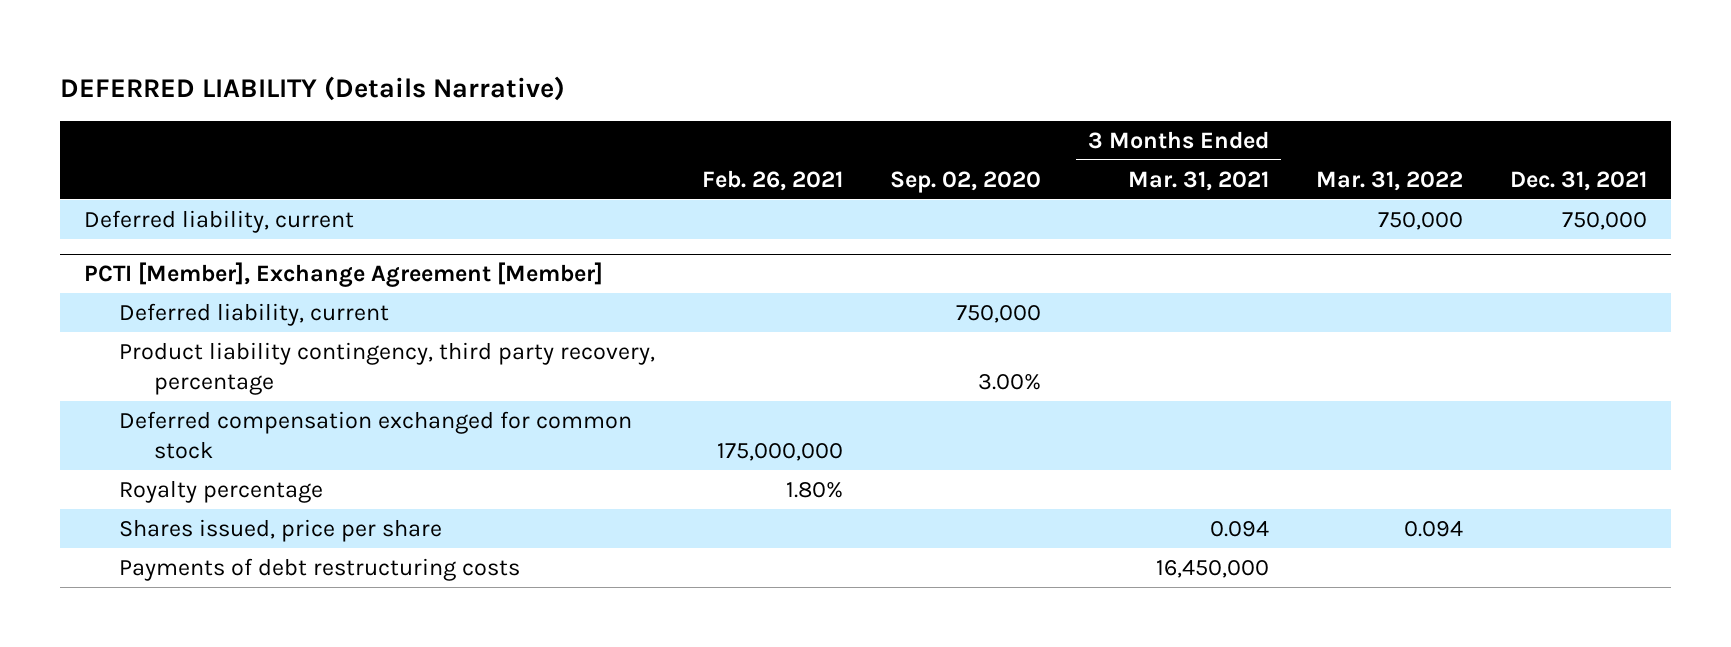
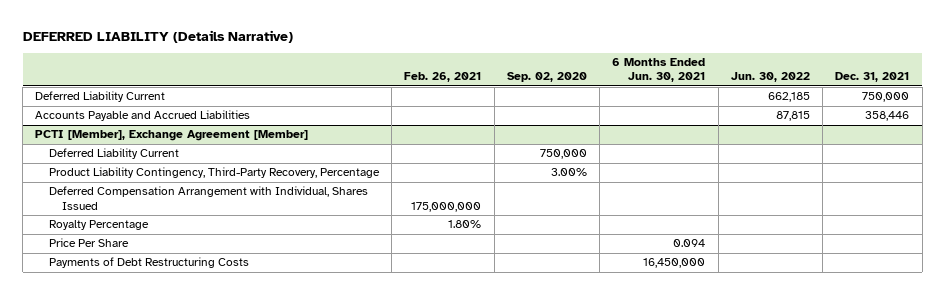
- | Feb. 26, 2021 | Sep. 02, 2020 | 3 Months Ended Mar. 31, 2021 | Mar. 31, 2022 | Dec. 31, 2021
+ | Feb. 26, 2021 | Sep. 02, 2020 | 6 Months Ended Jun. 30, 2021 | Jun. 30, 2022 | Dec. 31, 2021
- Deferred liability, current | | | | 750,000 | 750,000
+ Deferred Liability Current | | | | 662,185 | 750,000
+ Accounts Payable and Accrued Liabilities | | | | 87,815 | 358,446
@ PCTI [Member], Exchange Agreement [Member]
- Deferred liability, current | | 750,000 | | |
- Product liability contingency, third party recovery, percentage | | 3.00% | | |
- Deferred compensation exchanged for common stock | 175,000,000 | | | |
- Royalty percentage | 1.80% | | | |
- Shares issued, price per share | | | 0.094 | 0.094 |
- Payments of debt restructuring costs | | | 16,450,000 | |
+ Deferred Liability Current | | 750,000 | | |
+ Product Liability Contingency, Third-Party Recovery, Percentage | | 3.00% | | |
+ Deferred Compensation Arrangement with Individual, Shares Issued | 175,000,000 | | | |
+ Royalty Percentage | 1.80% | | | |
+ Price Per Share | | | 0.094 | |
+ Payments of Debt Restructuring Costs | | | 16,450,000 | |

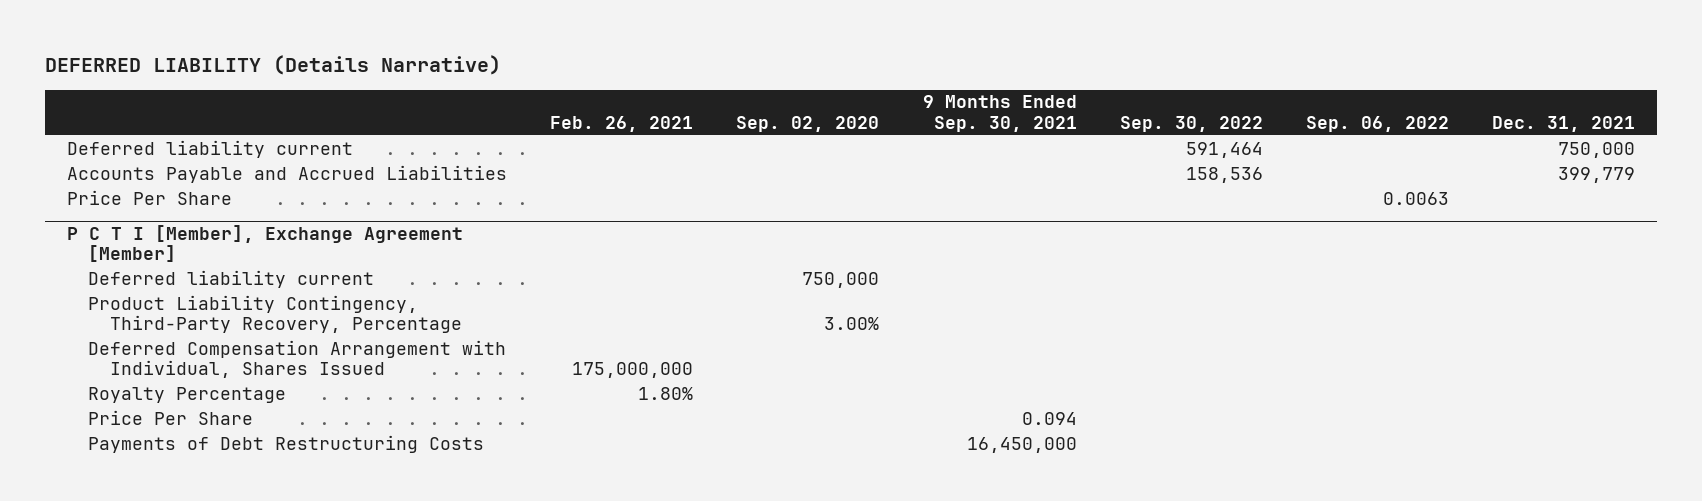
- | Feb. 26, 2021 | Sep. 02, 2020 | 6 Months Ended Jun. 30, 2021 | Jun. 30, 2022 | Dec. 31, 2021
+ | Feb. 26, 2021 | Sep. 02, 2020 | 9 Months Ended Sep. 30, 2021 | Sep. 30, 2022 | Sep. 06, 2022 | Dec. 31, 2021
- Deferred Liability Current | | | | 662,185 | 750,000
- Accounts Payable and Accrued Liabilities | | | | 87,815 | 358,446
- PCTI [Member], Exchange Agreement [Member]
- Deferred Liability Current | | 750,000 | | |
+ Deferred liability current | | | | 591,464 | | 750,000
+ Accounts Payable and Accrued Liabilities | | | | 158,536 | | 399,779
+ Price Per Share | | | | | 0.0063 |
+ P C T I [Member], Exchange Agreement [Member]
+ Deferred liability current | | 750,000 | | | |

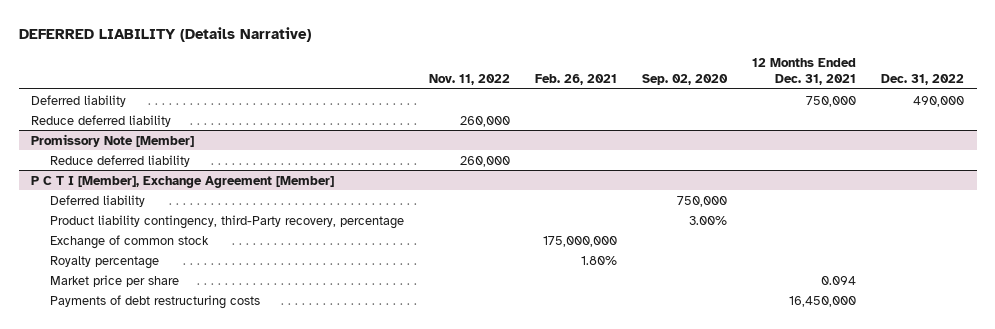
- | Feb. 26, 2021 | Sep. 02, 2020 | 9 Months Ended Sep. 30, 2021 | Sep. 30, 2022 | Sep. 06, 2022 | Dec. 31, 2021
+ | Nov. 11, 2022 | Feb. 26, 2021 | Sep. 02, 2020 | 12 Months Ended Dec. 31, 2021 | Dec. 31, 2022
- Deferred liability current | | | | 591,464 | | 750,000
- Accounts Payable and Accrued Liabilities | | | | 158,536 | | 399,779
- Price Per Share | | | | | 0.0063 |
+ Deferred liability | | | | 750,000 | 490,000
+ Reduce deferred liability | 260,000 | | | |
+ Promissory Note [Member]
+ Reduce deferred liability | 260,000 | | | |
@ P C T I [Member], Exchange Agreement [Member]
- Deferred liability current | | 750,000 | | | |
- Product Liability Contingency, Third-Party Recovery, Percentage | | 3.00% | | | |
- Deferred Compensation Arrangement with Individual, Shares Issued | 175,000,000 | | | | |
- Royalty Percentage | 1.80% | | | | |
- Price Per Share | | | 0.094 | | |
- Payments of Debt Restructuring Costs | | | 16,450,000 | | |
+ Deferred liability | | | 750,000 | |
+ Product liability contingency, third-Party recovery, percentage | | | 3.00% | |
+ Exchange of common stock | | 175,000,000 | | |
+ Royalty percentage | | 1.80% | | |
+ Market price per share | | | | 0.094 |
+ Payments of debt restructuring costs | | | | 16,450,000 |

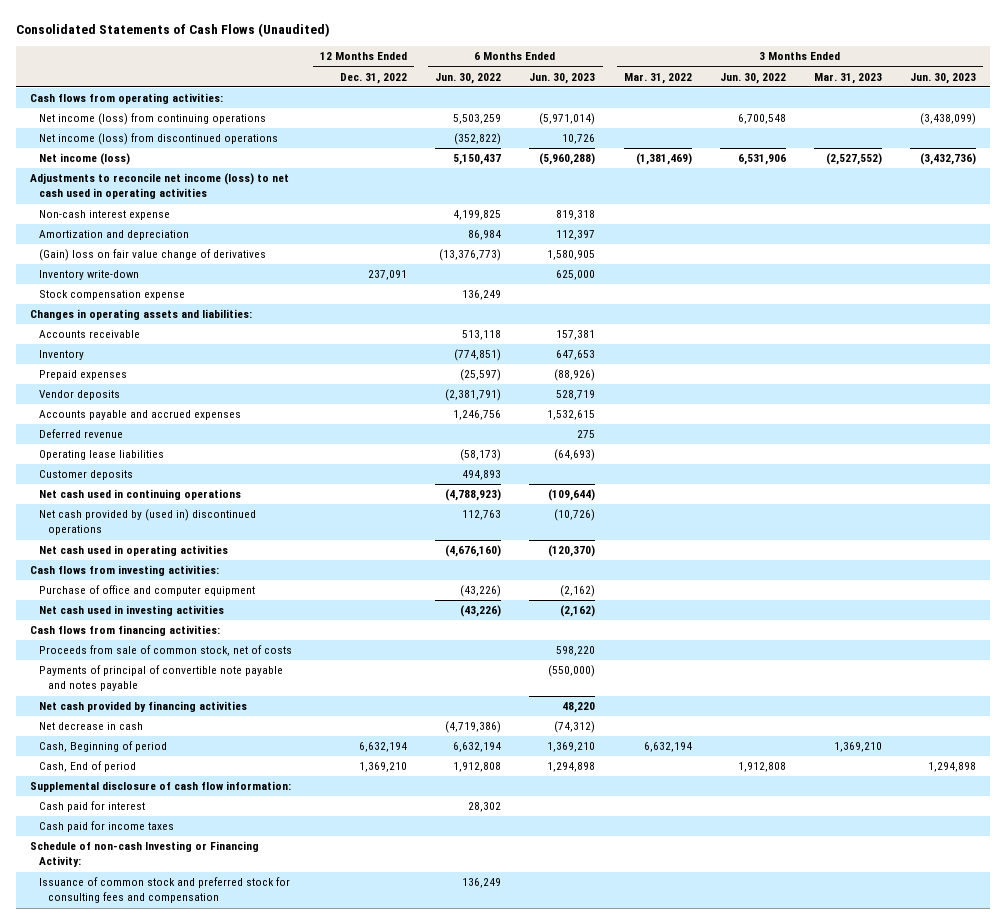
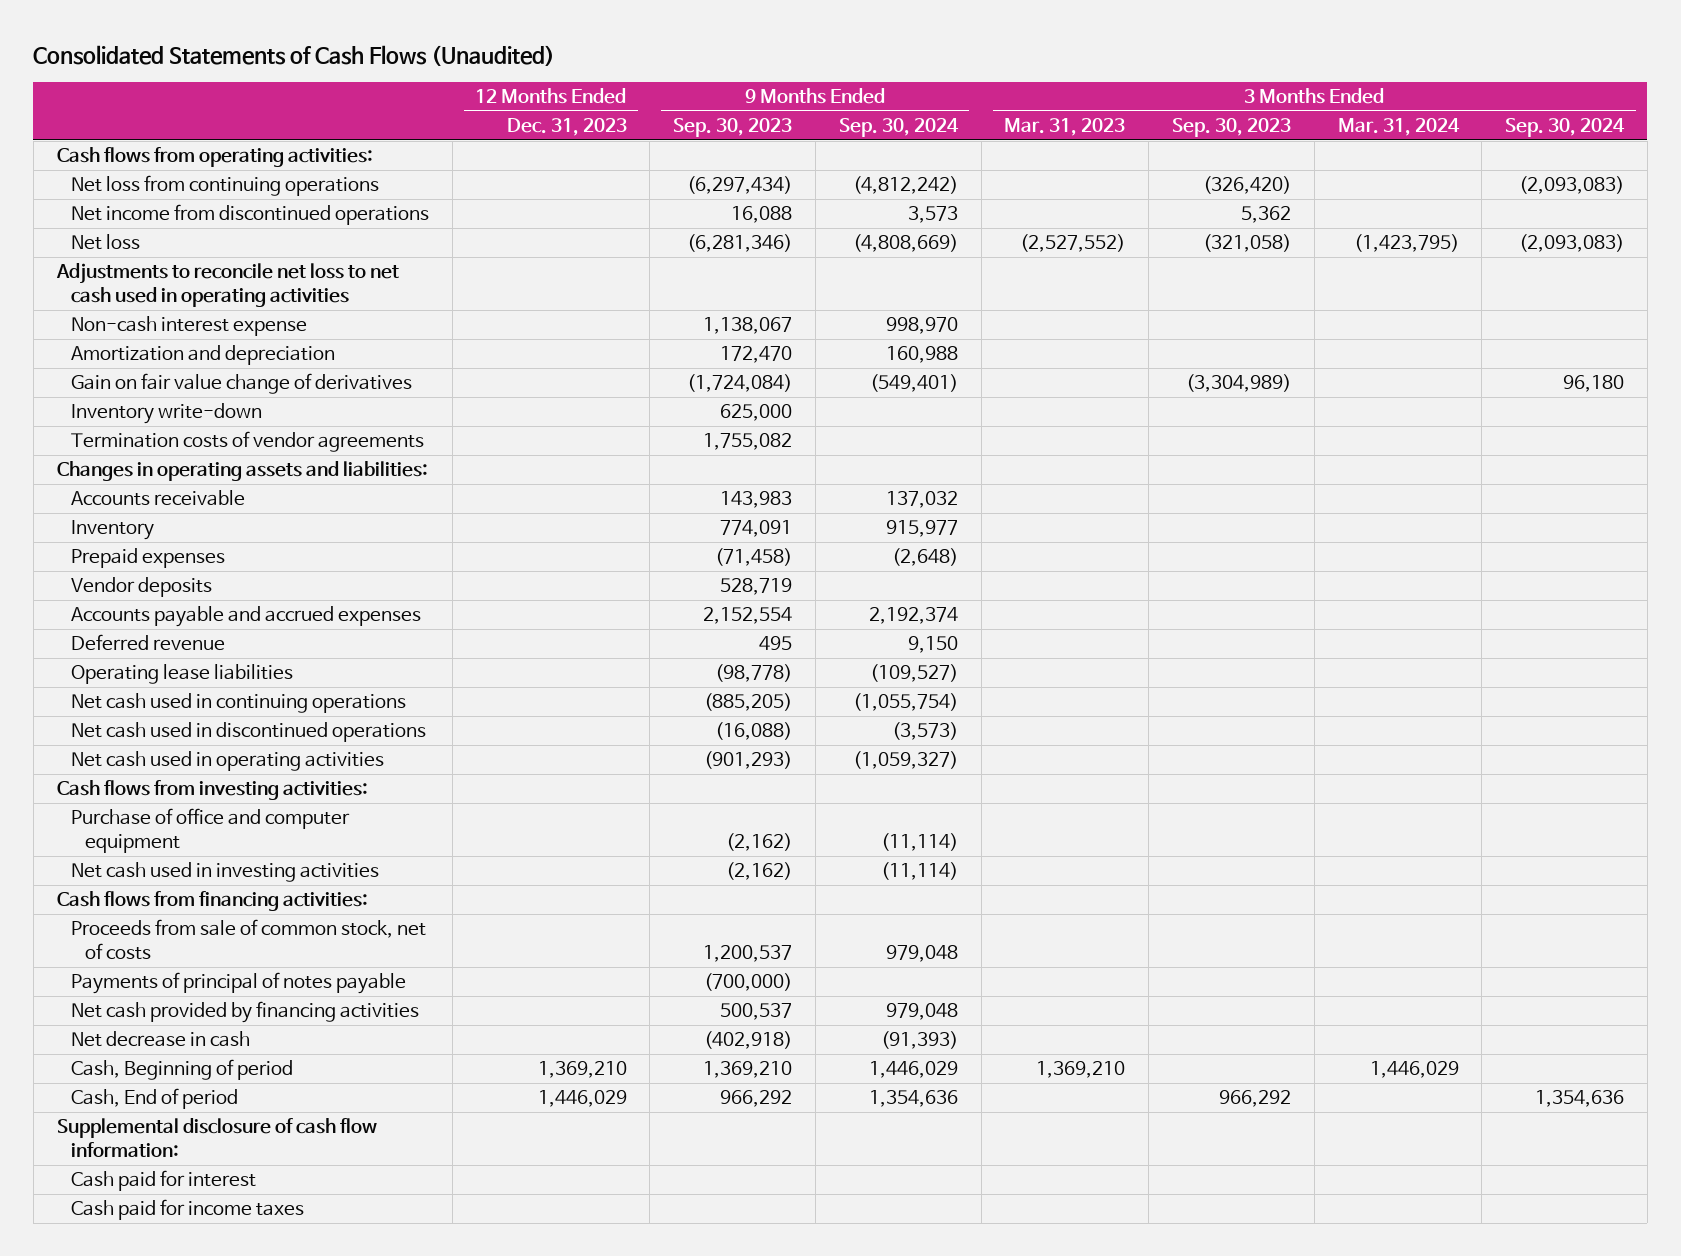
- | 12 Months Ended Dec. 31, 2022 | 6 Months Ended Jun. 30, 2022 | 6 Months Ended Jun. 30, 2023 | 3 Months Ended Mar. 31, 2022 | 3 Months Ended Jun. 30, 2022 | 3 Months Ended Mar. 31, 2023 | 3 Months Ended Jun. 30, 2023
+ | 12 Months Ended Dec. 31, 2023 | 9 Months Ended Sep. 30, 2023 | 9 Months Ended Sep. 30, 2024 | 3 Months Ended Mar. 31, 2023 | 3 Months Ended Sep. 30, 2023 | 3 Months Ended Mar. 31, 2024 | 3 Months Ended Sep. 30, 2024
- Net income (loss) from continuing operations | | 5,503,259 | (5,971,014) | | 6,700,548 | | (3,438,099)
- Net income (loss) from discontinued operations | | (352,822) | 10,726 | | | |
- Net income (loss) | | 5,150,437 | (5,960,288) | (1,381,469) | 6,531,906 | (2,527,552) | (3,432,736)
- Adjustments to reconcile net income (loss) to net cash used in operating activities
+ Net loss from continuing operations | | (6,297,434) | (4,812,242) | | (326,420) | | (2,093,083)
+ Net income from discontinued operations | | 16,088 | 3,573 | | 5,362 | |
+ Net loss | | (6,281,346) | (4,808,669) | (2,527,552) | (321,058) | (1,423,795) | (2,093,083)
+ Adjustments to reconcile net loss to net cash used in operating activities
- (Gain) loss on fair value change of derivatives | | (13,376,773) | 1,580,905 | | | |
+ Gain on fair value change of derivatives | | (1,724,084) | (549,401) | | (3,304,989) | | 96,180
- Stock compensation expense | | 136,249 | | | | |
+ Termination costs of vendor agreements | | 1,755,082 | | | | |
- Customer deposits | | 494,893 | | | | |
- Net cash provided by (used in) discontinued operations | | 112,763 | (10,726) | | | |
+ Net cash used in discontinued operations | | (16,088) | (3,573) | | | |
- Payments of principal of convertible note payable and notes payable | | | (550,000) | | | |
+ Payments of principal of notes payable | | (700,000) | | | | |
- Schedule of non-cash Investing or Financing Activity:
- Issuance of common stock and preferred stock for consulting fees and compensation | | 136,249 | | | | |

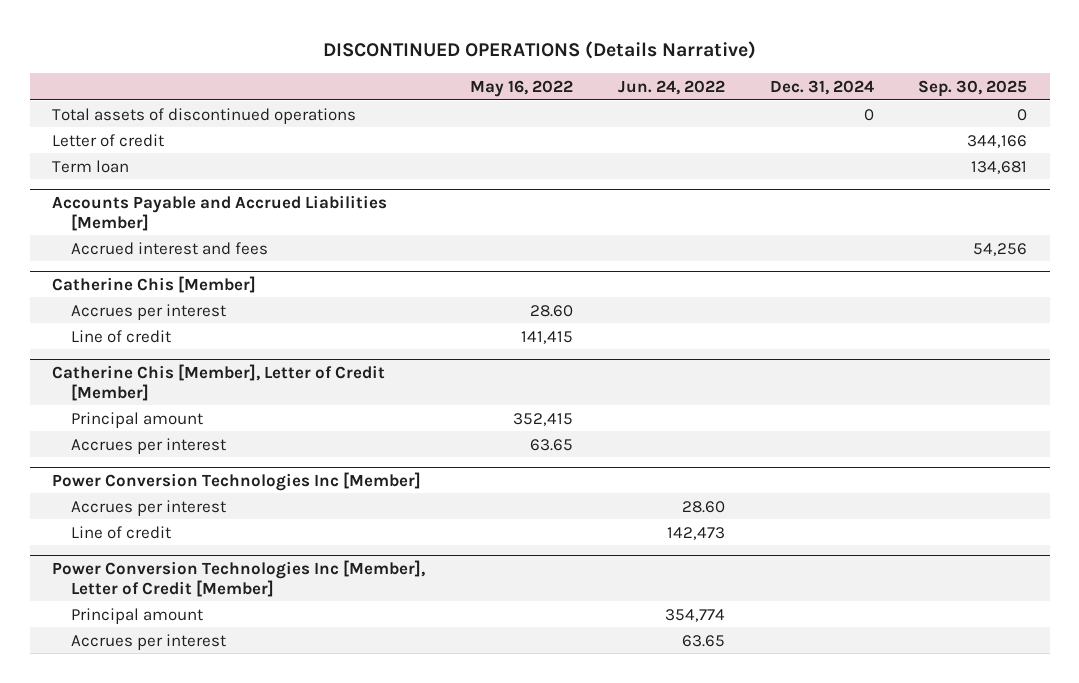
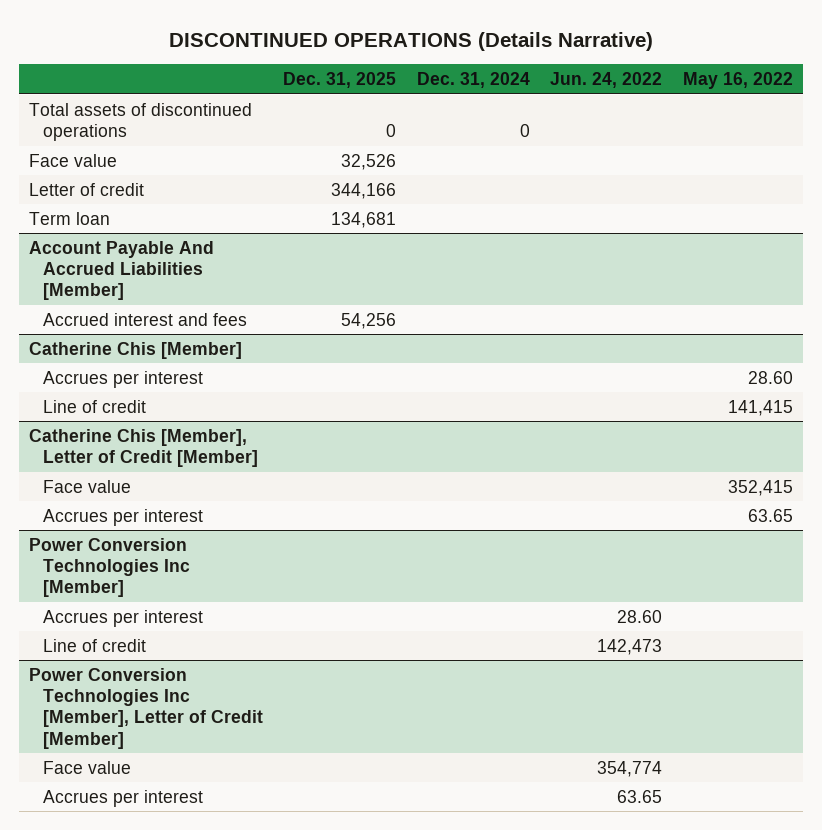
- | May 16, 2022 | Jun. 24, 2022 | Dec. 31, 2024 | Sep. 30, 2025
+ | Dec. 31, 2025 | Dec. 31, 2024 | Jun. 24, 2022 | May 16, 2022
+ Face value | 32,526 | | |
- Accounts Payable and Accrued Liabilities [Member]
+ Account Payable And Accrued Liabilities [Member]
@ Catherine Chis [Member], Letter of Credit [Member]
- Principal amount | 352,415 | | |
+ Face value | | | | 352,415
@ Power Conversion Technologies Inc [Member], Letter of Credit [Member]
- Principal amount | | 354,774 | |
+ Face value | | | 354,774 |

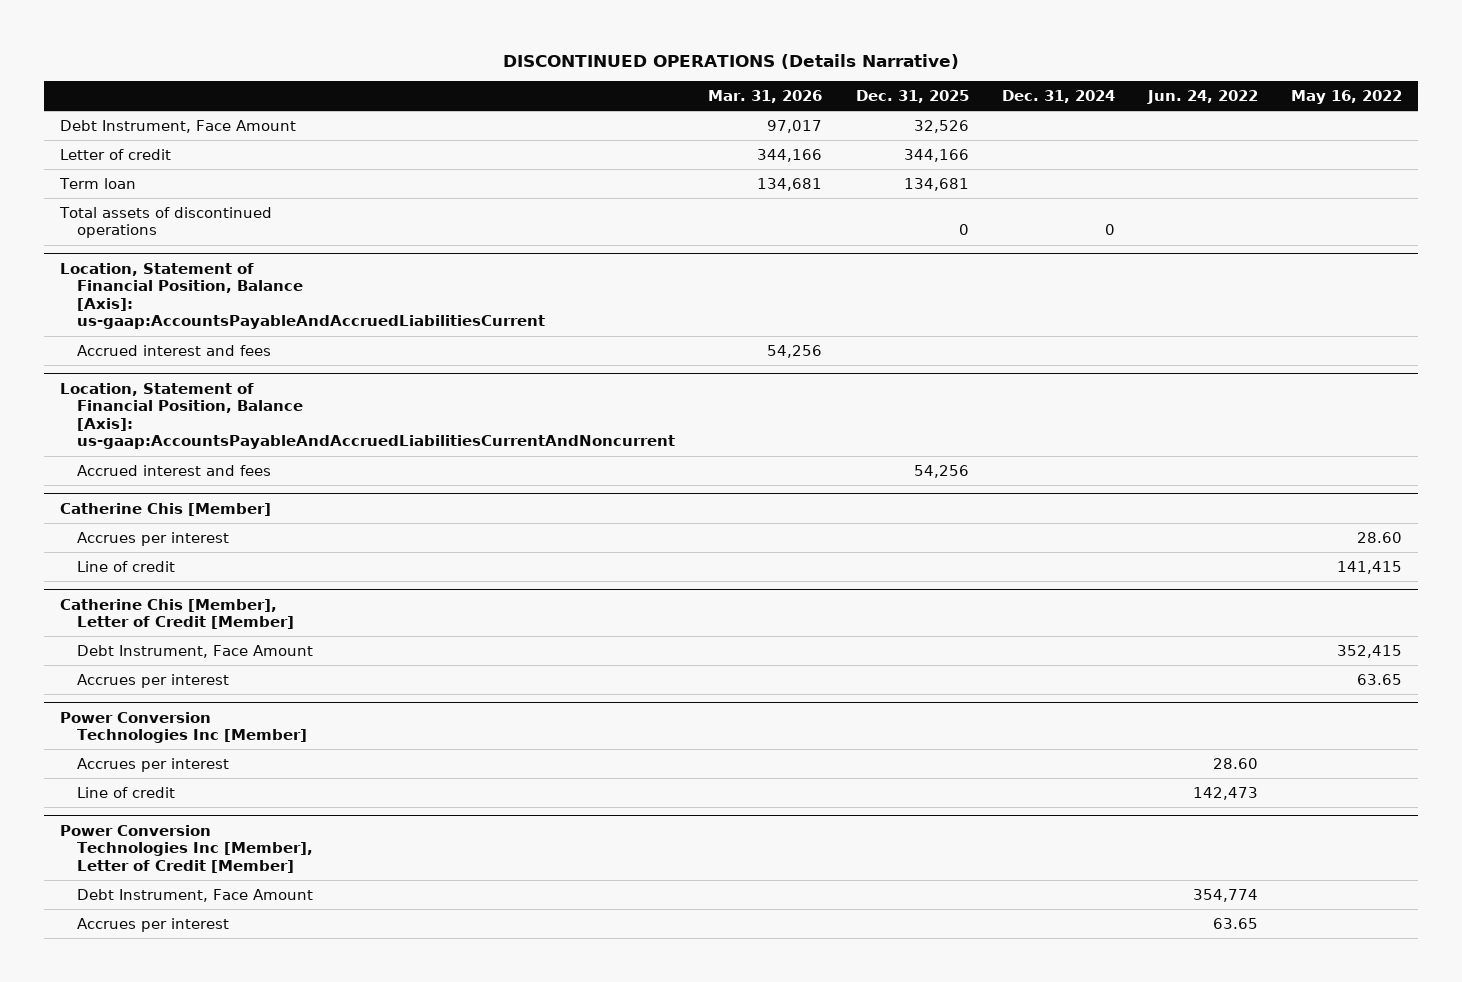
- | Dec. 31, 2025 | Dec. 31, 2024 | Jun. 24, 2022 | May 16, 2022
+ | Mar. 31, 2026 | Dec. 31, 2025 | Dec. 31, 2024 | Jun. 24, 2022 | May 16, 2022
- Face value | 32,526 | | |
+ Debt Instrument, Face Amount | 97,017 | 32,526 | | |
- Account Payable And Accrued Liabilities [Member]
moved down: Total assets of discontinued operations | | 0 | 0 | |
+ Location, Statement of Financial Position, Balance [Axis]: us-gaap:AccountsPayableAndAccruedLiabilitiesCurrent
+ Accrued interest and fees | 54,256 | | | |
+ Location, Statement of Financial Position, Balance [Axis]: us-gaap:AccountsPayableAndAccruedLiabilitiesCurrentAndNoncurrent
@ Catherine Chis [Member], Letter of Credit [Member]
- Face value | | | | 352,415
+ Debt Instrument, Face Amount | | | | | 352,415
@ Power Conversion Technologies Inc [Member], Letter of Credit [Member]
- Face value | | | 354,774 |
+ Debt Instrument, Face Amount | | | | 354,774 |

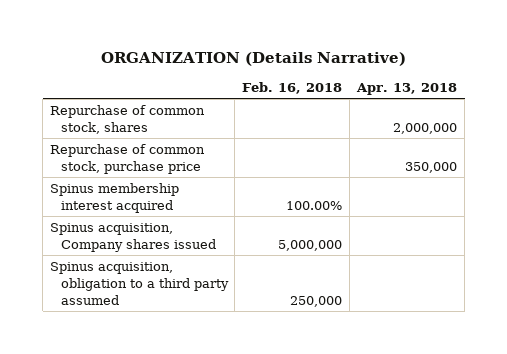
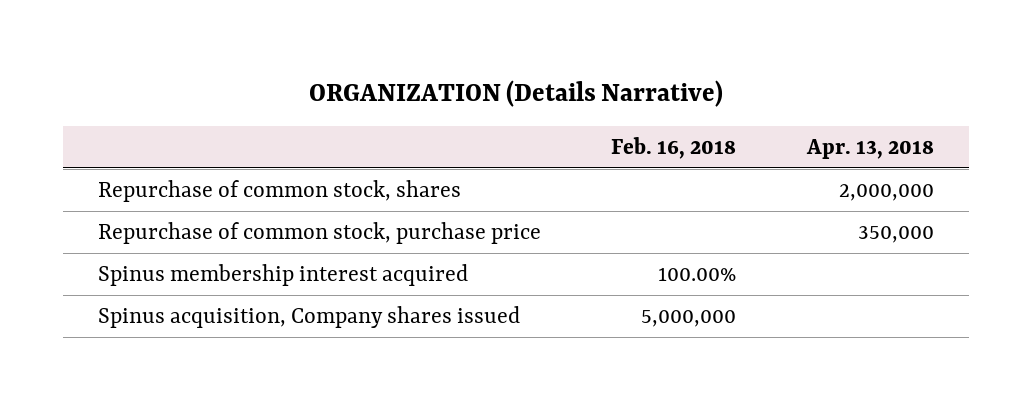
- Spinus acquisition, obligation to a third party assumed | 250,000 |

